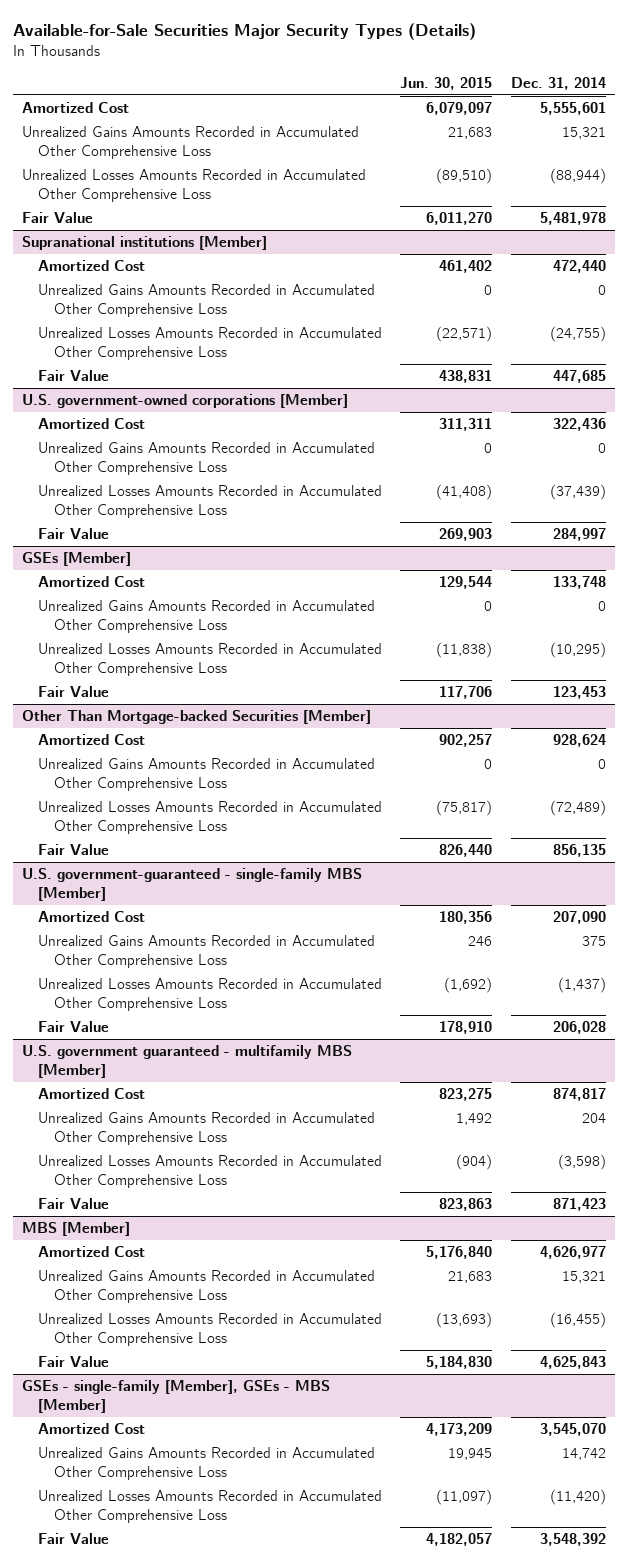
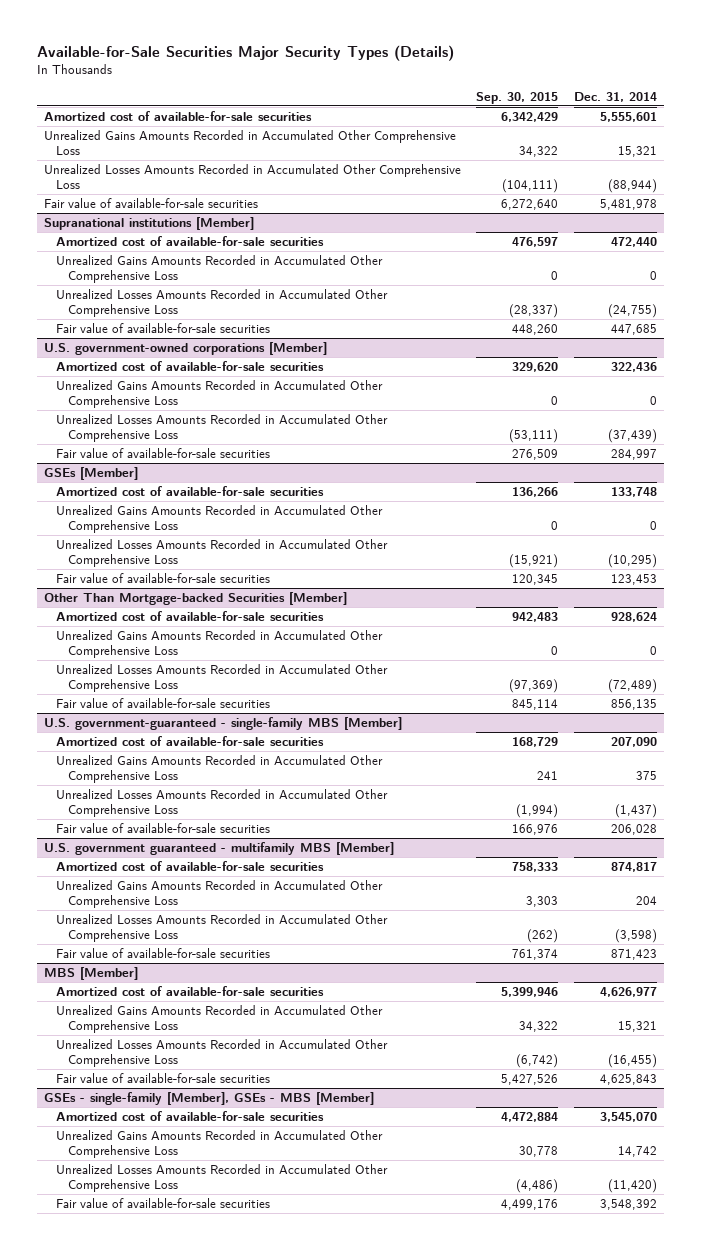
- | Jun. 30, 2015 | Dec. 31, 2014
+ | Sep. 30, 2015 | Dec. 31, 2014
- Amortized Cost | 6,079,097 | 5,555,601
+ Amortized cost of available-for-sale securities | 6,342,429 | 5,555,601
- Fair Value | 6,011,270 | 5,481,978
+ Fair value of available-for-sale securities | 6,272,640 | 5,481,978
@ Supranational institutions [Member]
- Amortized Cost | 461,402 | 472,440
+ Amortized cost of available-for-sale securities | 476,597 | 472,440
- Fair Value | 438,831 | 447,685
+ Fair value of available-for-sale securities | 448,260 | 447,685
@ U.S. government-owned corporations [Member]
- Amortized Cost | 311,311 | 322,436
+ Amortized cost of available-for-sale securities | 329,620 | 322,436
- Fair Value | 269,903 | 284,997
+ Fair value of available-for-sale securities | 276,509 | 284,997
@ GSEs [Member]
- Amortized Cost | 129,544 | 133,748
+ Amortized cost of available-for-sale securities | 136,266 | 133,748
- Fair Value | 117,706 | 123,453
+ Fair value of available-for-sale securities | 120,345 | 123,453
@ Other Than Mortgage-backed Securities [Member]
- Amortized Cost | 902,257 | 928,624
+ Amortized cost of available-for-sale securities | 942,483 | 928,624
- Fair Value | 826,440 | 856,135
+ Fair value of available-for-sale securities | 845,114 | 856,135
@ U.S. government-guaranteed - single-family MBS [Member]
- Amortized Cost | 180,356 | 207,090
+ Amortized cost of available-for-sale securities | 168,729 | 207,090
- Fair Value | 178,910 | 206,028
+ Fair value of available-for-sale securities | 166,976 | 206,028
@ U.S. government guaranteed - multifamily MBS [Member]
- Amortized Cost | 823,275 | 874,817
+ Amortized cost of available-for-sale securities | 758,333 | 874,817
- Fair Value | 823,863 | 871,423
+ Fair value of available-for-sale securities | 761,374 | 871,423
@ MBS [Member]
- Amortized Cost | 5,176,840 | 4,626,977
+ Amortized cost of available-for-sale securities | 5,399,946 | 4,626,977
- Fair Value | 5,184,830 | 4,625,843
+ Fair value of available-for-sale securities | 5,427,526 | 4,625,843
@ GSEs - single-family [Member], GSEs - MBS [Member]
- Amortized Cost | 4,173,209 | 3,545,070
+ Amortized cost of available-for-sale securities | 4,472,884 | 3,545,070
- Fair Value | 4,182,057 | 3,548,392
+ Fair value of available-for-sale securities | 4,499,176 | 3,548,392

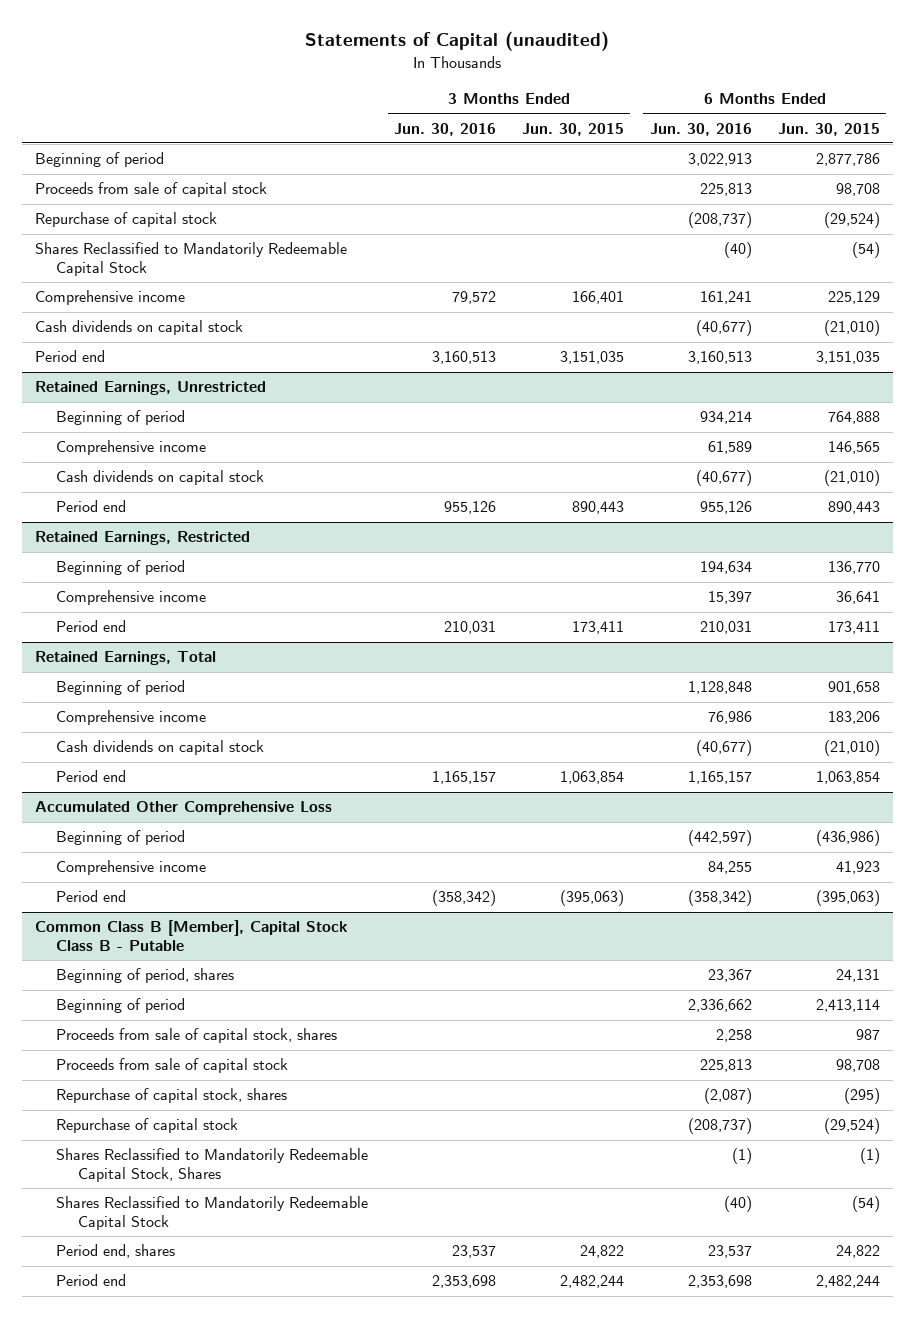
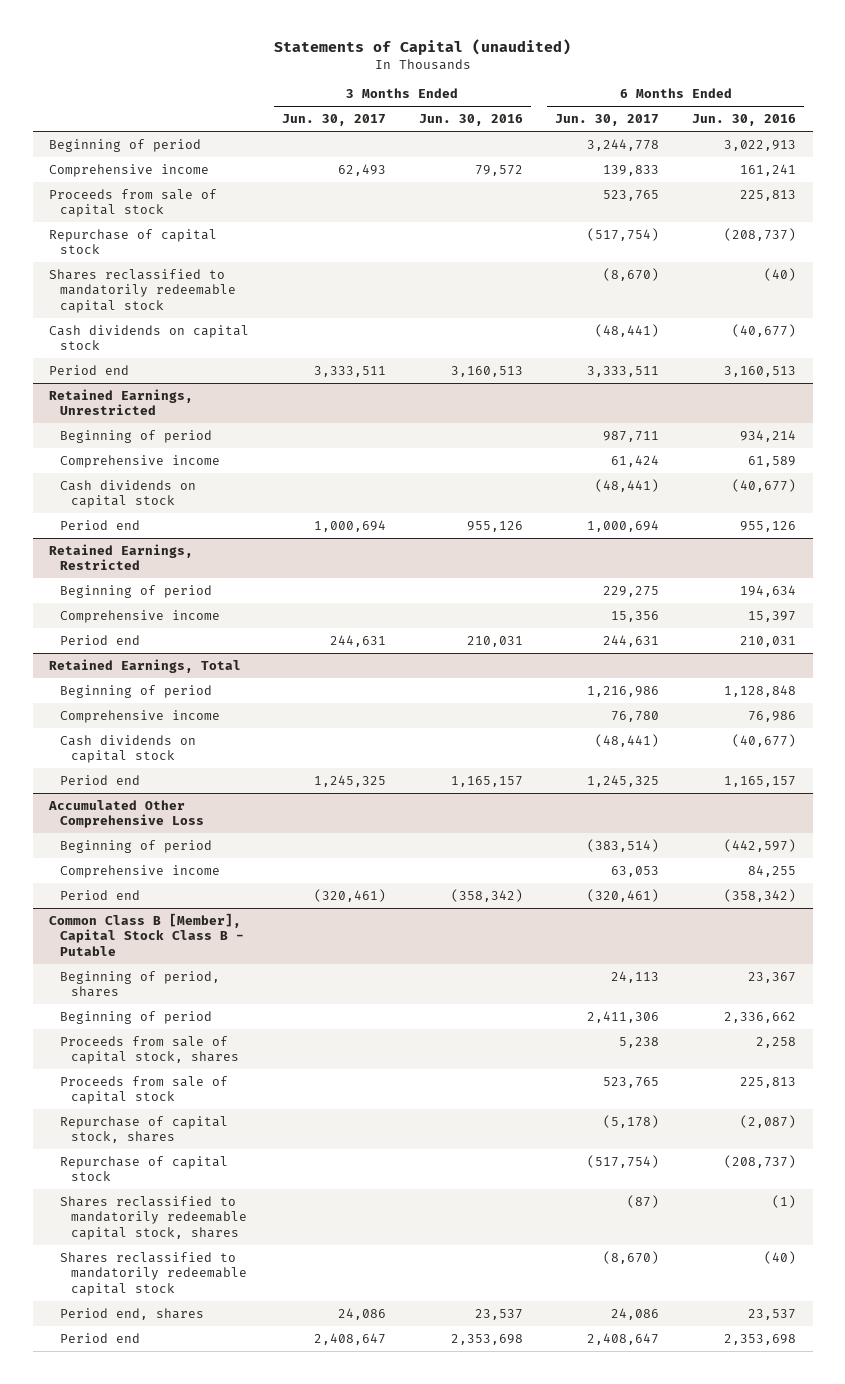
- | 3 Months Ended Jun. 30, 2016 | 3 Months Ended Jun. 30, 2015 | 6 Months Ended Jun. 30, 2016 | 6 Months Ended Jun. 30, 2015
+ | 3 Months Ended Jun. 30, 2017 | 3 Months Ended Jun. 30, 2016 | 6 Months Ended Jun. 30, 2017 | 6 Months Ended Jun. 30, 2016
moved up: Comprehensive income | 62,493 | 79,572 | 139,833 | 161,241
- Shares Reclassified to Mandatorily Redeemable Capital Stock | | | (40) | (54)
+ Shares reclassified to mandatorily redeemable capital stock | | | (8,670) | (40)
@ Common Class B [Member], Capital Stock Class B - Putable
- Shares Reclassified to Mandatorily Redeemable Capital Stock, Shares | | | (1) | (1)
- Shares Reclassified to Mandatorily Redeemable Capital Stock | | | (40) | (54)
+ Shares reclassified to mandatorily redeemable capital stock, shares | | | (87) | (1)
+ Shares reclassified to mandatorily redeemable capital stock | | | (8,670) | (40)

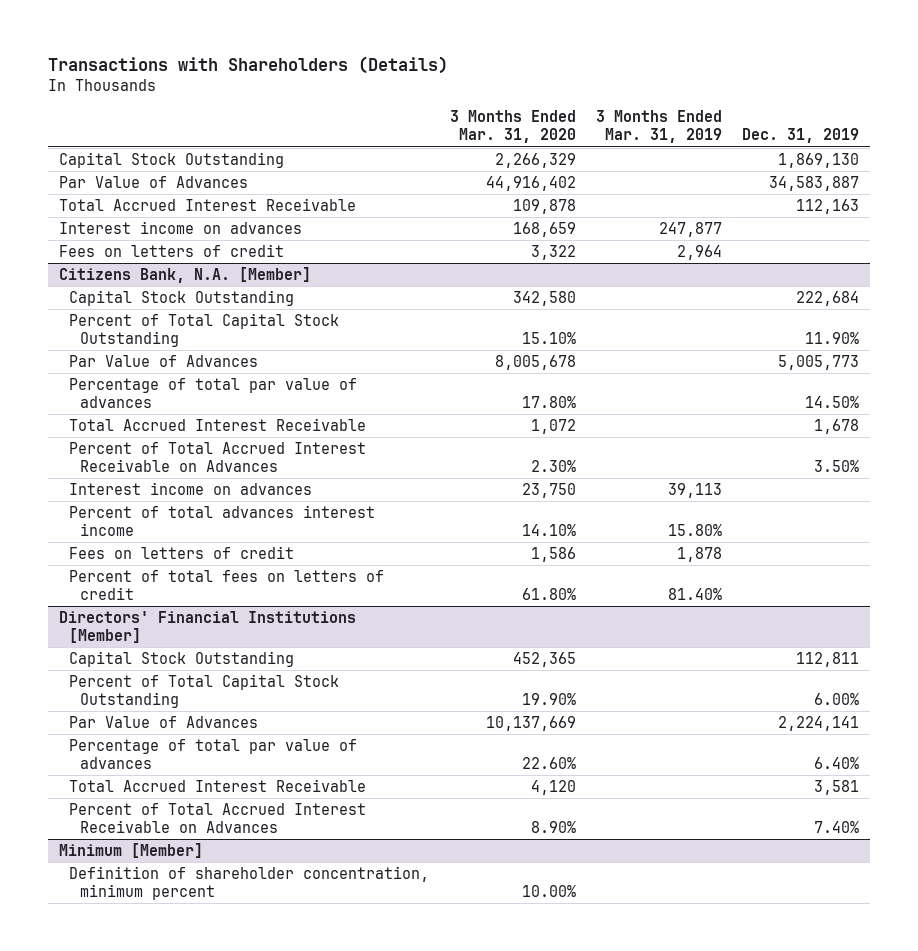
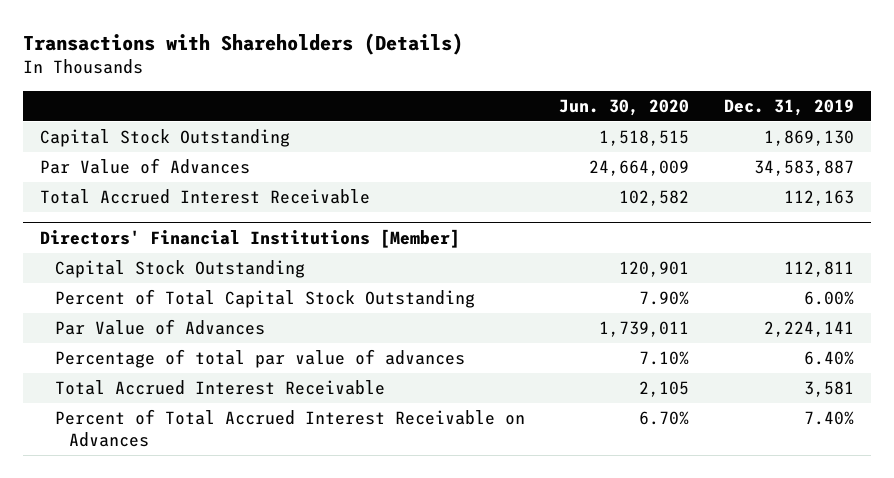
- | 3 Months Ended Mar. 31, 2020 | 3 Months Ended Mar. 31, 2019 | Dec. 31, 2019
+ | Jun. 30, 2020 | Dec. 31, 2019
- Interest income on advances | 168,659 | 247,877 |
- Fees on letters of credit | 3,322 | 2,964 |
- Citizens Bank, N.A. [Member]
- Capital Stock Outstanding | 342,580 | | 222,684
- Percent of Total Capital Stock Outstanding | 15.10% | | 11.90%
- Par Value of Advances | 8,005,678 | | 5,005,773
- Percentage of total par value of advances | 17.80% | | 14.50%
- Total Accrued Interest Receivable | 1,072 | | 1,678
- Percent of Total Accrued Interest Receivable on Advances | 2.30% | | 3.50%
- Interest income on advances | 23,750 | 39,113 |
- Percent of total advances interest income | 14.10% | 15.80% |
- Fees on letters of credit | 1,586 | 1,878 |
- Percent of total fees on letters of credit | 61.80% | 81.40% |
- Minimum [Member]
- Definition of shareholder concentration, minimum percent | 10.00% | |

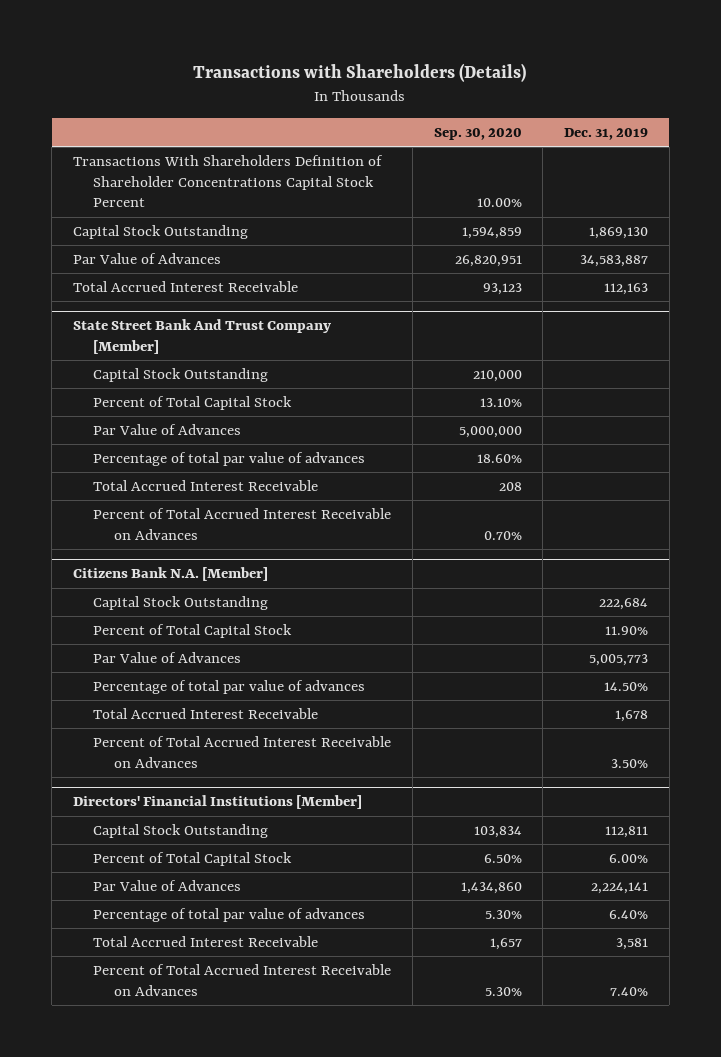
- | Jun. 30, 2020 | Dec. 31, 2019
+ | Sep. 30, 2020 | Dec. 31, 2019
+ Transactions With Shareholders Definition of Shareholder Concentrations Capital Stock Percent | 10.00% |
+ State Street Bank And Trust Company [Member]
+ Capital Stock Outstanding | 210,000 |
+ Percent of Total Capital Stock | 13.10% |
+ Par Value of Advances | 5,000,000 |
+ Percentage of total par value of advances | 18.60% |
+ Total Accrued Interest Receivable | 208 |
+ Percent of Total Accrued Interest Receivable on Advances | 0.70% |
+ Citizens Bank N.A. [Member]
+ Capital Stock Outstanding | | 222,684
+ Percent of Total Capital Stock | | 11.90%
+ Par Value of Advances | | 5,005,773
+ Percentage of total par value of advances | | 14.50%
+ Total Accrued Interest Receivable | | 1,678
+ Percent of Total Accrued Interest Receivable on Advances | | 3.50%
@ Directors' Financial Institutions [Member]
- Percent of Total Capital Stock Outstanding | 7.90% | 6.00%
+ Percent of Total Capital Stock | 6.50% | 6.00%

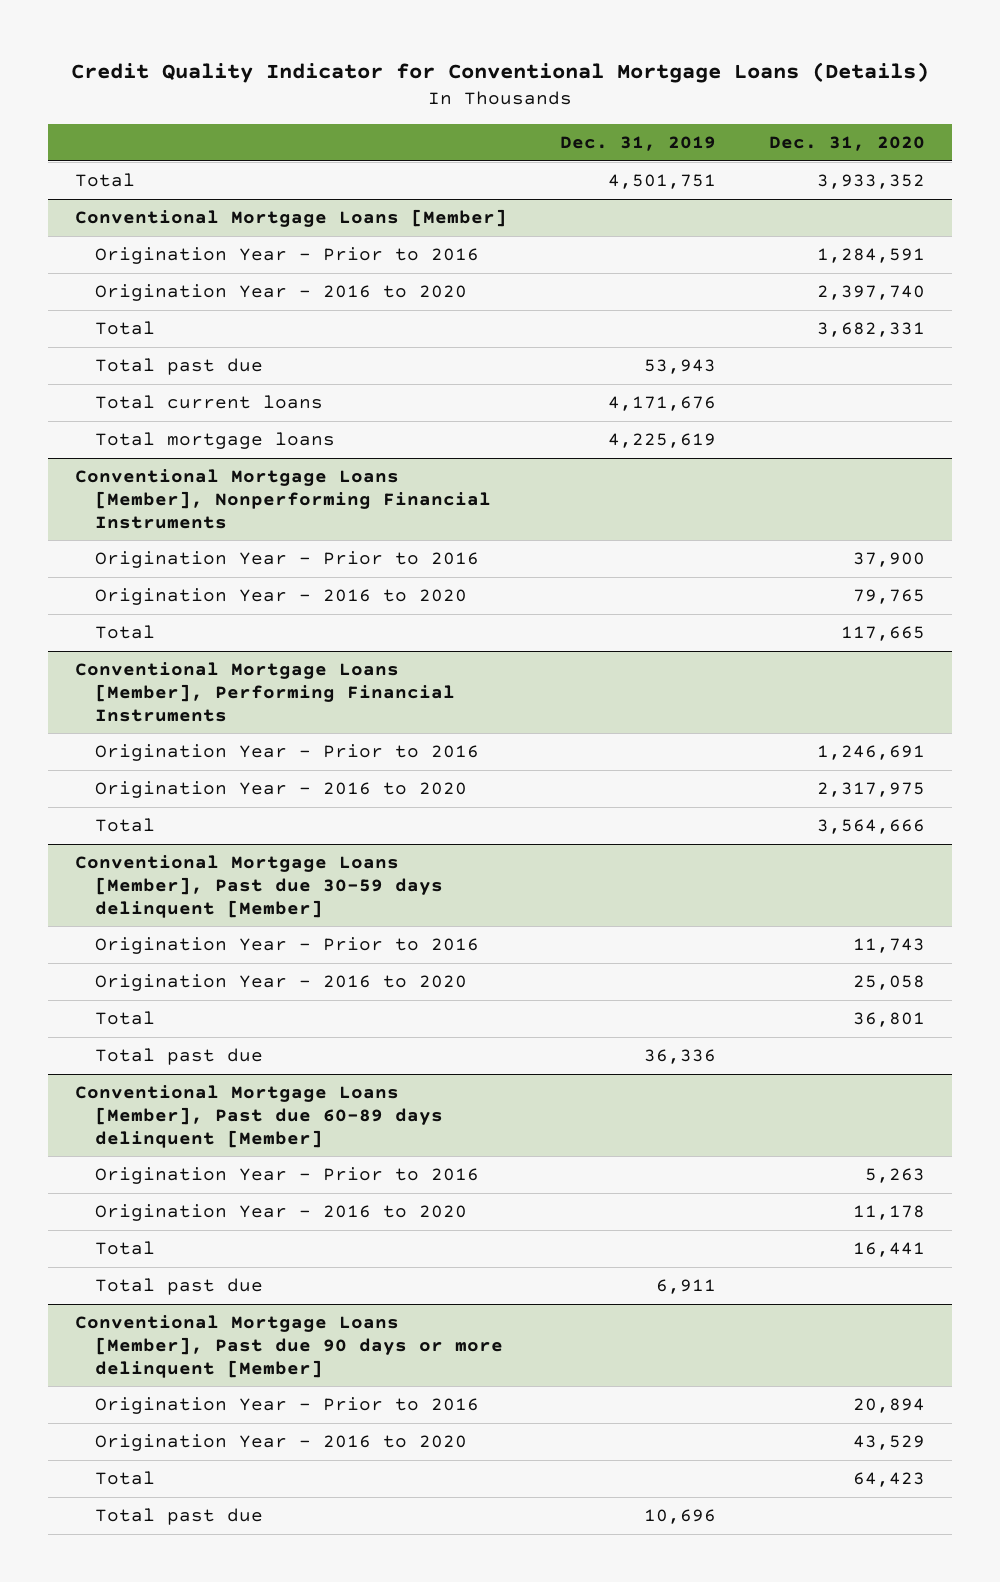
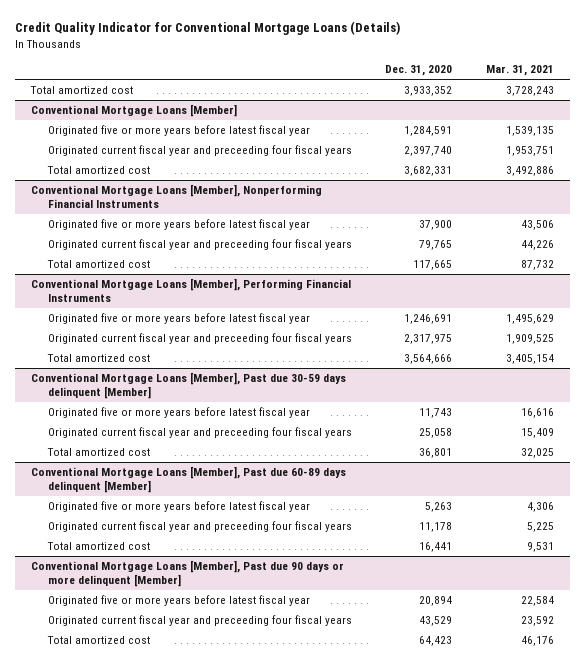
- | Dec. 31, 2019 | Dec. 31, 2020
+ | Dec. 31, 2020 | Mar. 31, 2021
- Total | 4,501,751 | 3,933,352
+ Total amortized cost | 3,933,352 | 3,728,243
@ Conventional Mortgage Loans [Member]
- Origination Year - Prior to 2016 | | 1,284,591
- Origination Year - 2016 to 2020 | | 2,397,740
- Total | | 3,682,331
- Total past due | 53,943 |
- Total current loans | 4,171,676 |
- Total mortgage loans | 4,225,619 |
+ Originated five or more years before latest fiscal year | 1,284,591 | 1,539,135
+ Originated current fiscal year and preceeding four fiscal years | 2,397,740 | 1,953,751
+ Total amortized cost | 3,682,331 | 3,492,886
@ Conventional Mortgage Loans [Member], Nonperforming Financial Instruments
- Origination Year - Prior to 2016 | | 37,900
- Origination Year - 2016 to 2020 | | 79,765
- Total | | 117,665
+ Originated five or more years before latest fiscal year | 37,900 | 43,506
+ Originated current fiscal year and preceeding four fiscal years | 79,765 | 44,226
+ Total amortized cost | 117,665 | 87,732
@ Conventional Mortgage Loans [Member], Performing Financial Instruments
- Origination Year - Prior to 2016 | | 1,246,691
- Origination Year - 2016 to 2020 | | 2,317,975
- Total | | 3,564,666
+ Originated five or more years before latest fiscal year | 1,246,691 | 1,495,629
+ Originated current fiscal year and preceeding four fiscal years | 2,317,975 | 1,909,525
+ Total amortized cost | 3,564,666 | 3,405,154
@ Conventional Mortgage Loans [Member], Past due 30-59 days delinquent [Member]
- Origination Year - Prior to 2016 | | 11,743
- Origination Year - 2016 to 2020 | | 25,058
- Total | | 36,801
- Total past due | 36,336 |
+ Originated five or more years before latest fiscal year | 11,743 | 16,616
+ Originated current fiscal year and preceeding four fiscal years | 25,058 | 15,409
+ Total amortized cost | 36,801 | 32,025
@ Conventional Mortgage Loans [Member], Past due 60-89 days delinquent [Member]
- Origination Year - Prior to 2016 | | 5,263
- Origination Year - 2016 to 2020 | | 11,178
- Total | | 16,441
- Total past due | 6,911 |
+ Originated five or more years before latest fiscal year | 5,263 | 4,306
+ Originated current fiscal year and preceeding four fiscal years | 11,178 | 5,225
+ Total amortized cost | 16,441 | 9,531
@ Conventional Mortgage Loans [Member], Past due 90 days or more delinquent [Member]
- Origination Year - Prior to 2016 | | 20,894
- Origination Year - 2016 to 2020 | | 43,529
- Total | | 64,423
- Total past due | 10,696 |
+ Originated five or more years before latest fiscal year | 20,894 | 22,584
+ Originated current fiscal year and preceeding four fiscal years | 43,529 | 23,592
+ Total amortized cost | 64,423 | 46,176

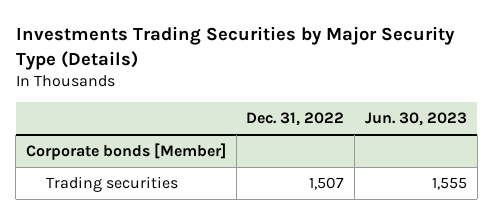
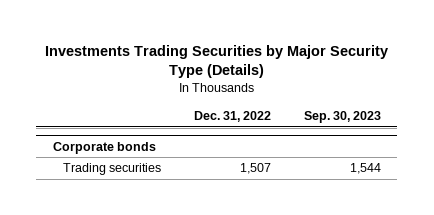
- | Dec. 31, 2022 | Jun. 30, 2023
+ | Dec. 31, 2022 | Sep. 30, 2023
- Corporate bonds [Member]
+ Corporate bonds

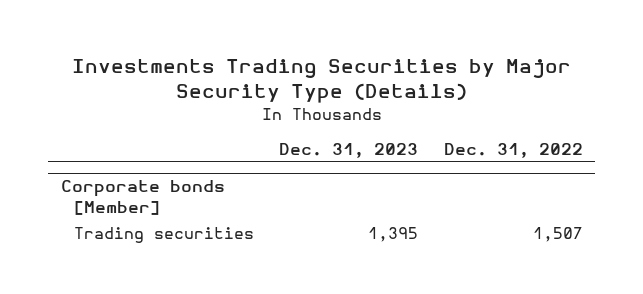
- | Dec. 31, 2022 | Sep. 30, 2023
+ | Dec. 31, 2023 | Dec. 31, 2022
- Corporate bonds
+ Corporate bonds [Member]

